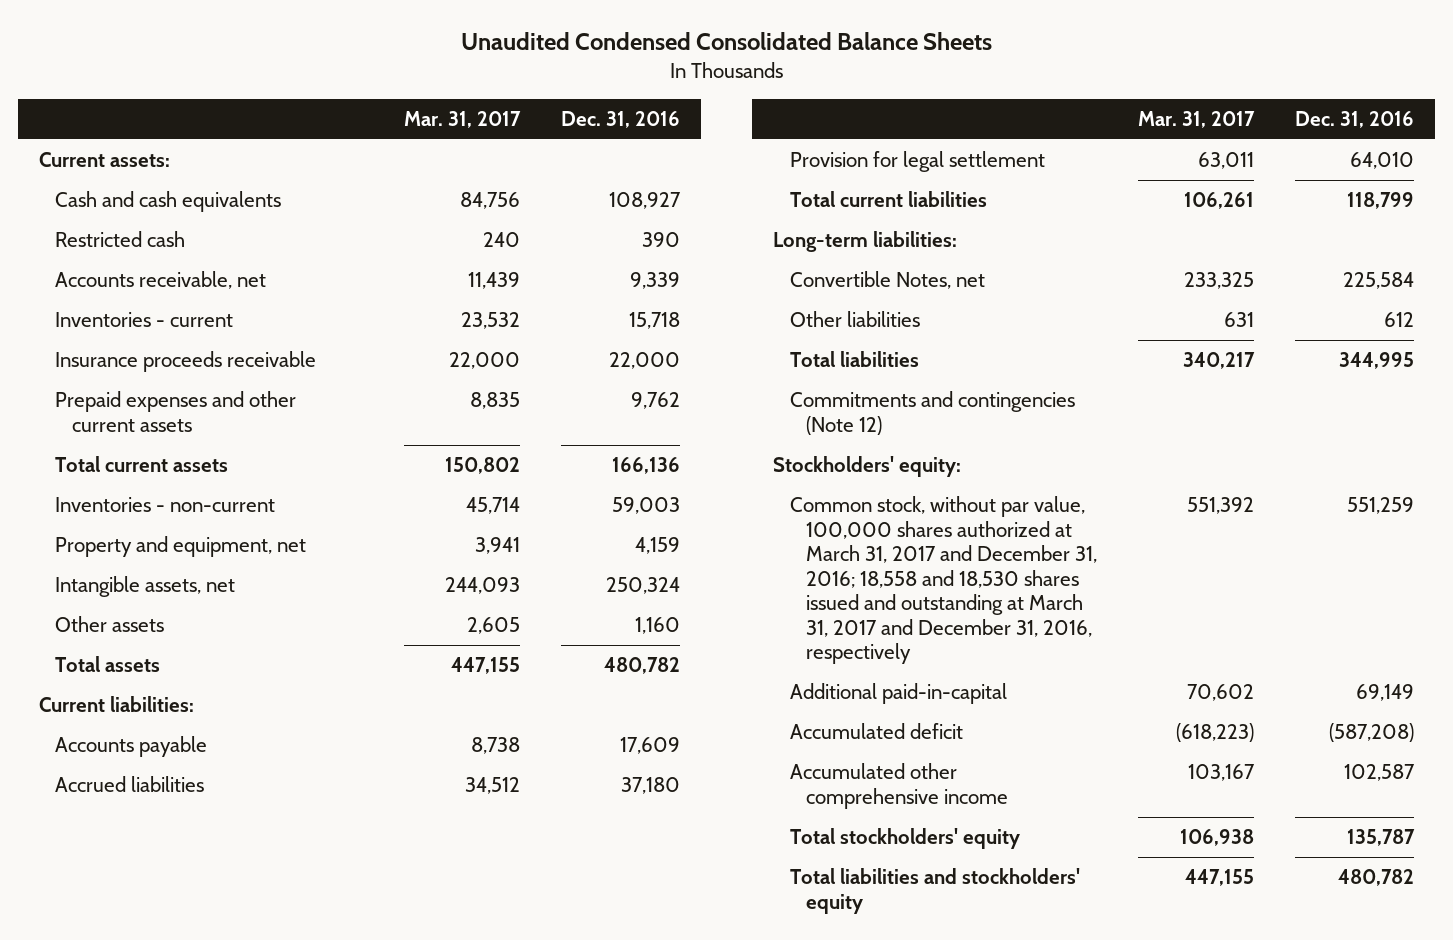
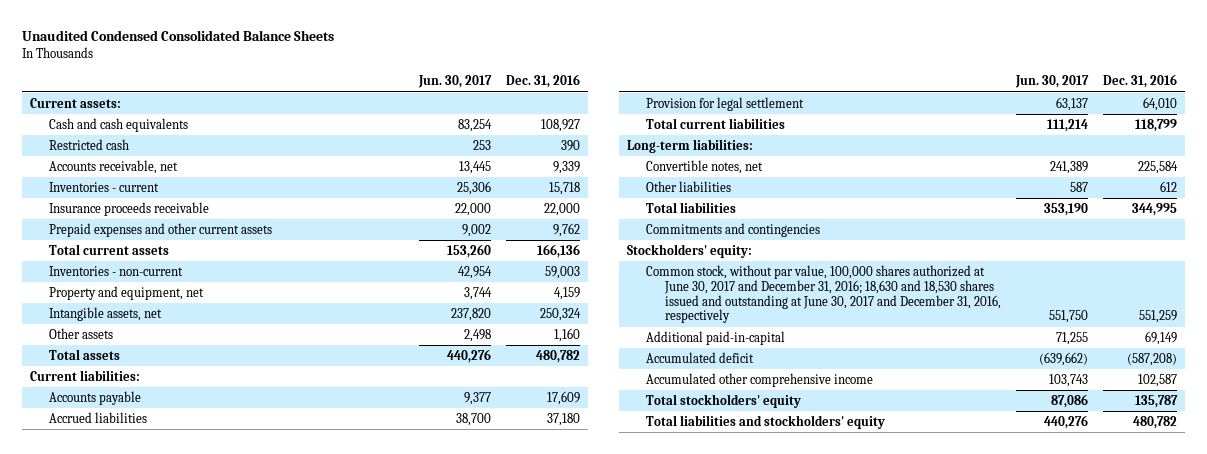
- | Mar. 31, 2017 | Dec. 31, 2016
+ | Jun. 30, 2017 | Dec. 31, 2016
- Convertible Notes, net | 233,325 | 225,584
+ Convertible notes, net | 241,389 | 225,584
- Commitments and contingencies (Note 12)
+ Commitments and contingencies
- Common stock, without par value, 100,000 shares authorized at March 31, 2017 and December 31, 2016; 18,558 and 18,530 shares issued and outstanding at March 31, 2017 and December 31, 2016, respectively | 551,392 | 551,259
+ Common stock, without par value, 100,000 shares authorized at June 30, 2017 and December 31, 2016; 18,630 and 18,530 shares issued and outstanding at June 30, 2017 and December 31, 2016, respectively | 551,750 | 551,259

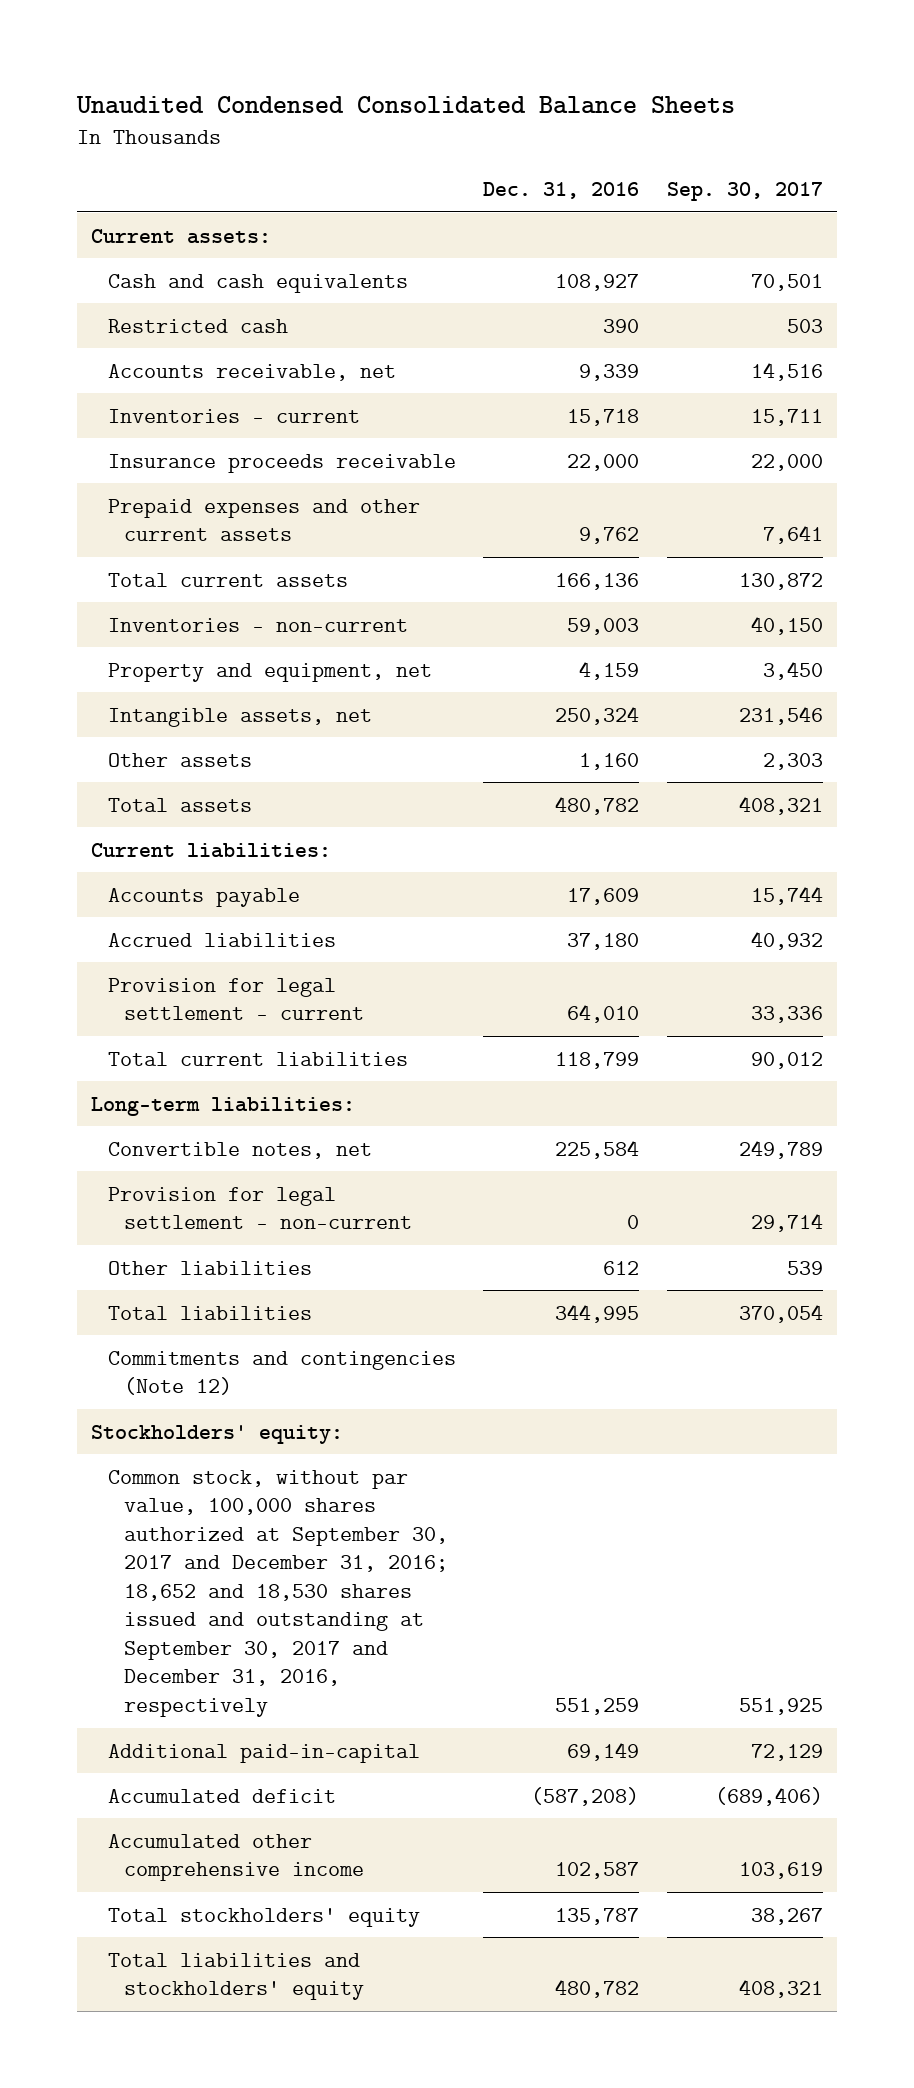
- | Jun. 30, 2017 | Dec. 31, 2016
+ | Dec. 31, 2016 | Sep. 30, 2017
- Provision for legal settlement | 63,137 | 64,010
+ Provision for legal settlement - current | 64,010 | 33,336
+ Provision for legal settlement - non-current | 0 | 29,714
- Commitments and contingencies
+ Commitments and contingencies (Note 12)
- Common stock, without par value, 100,000 shares authorized at June 30, 2017 and December 31, 2016; 18,630 and 18,530 shares issued and outstanding at June 30, 2017 and December 31, 2016, respectively | 551,750 | 551,259
+ Common stock, without par value, 100,000 shares authorized at September 30, 2017 and December 31, 2016; 18,652 and 18,530 shares issued and outstanding at September 30, 2017 and December 31, 2016, respectively | 551,259 | 551,925

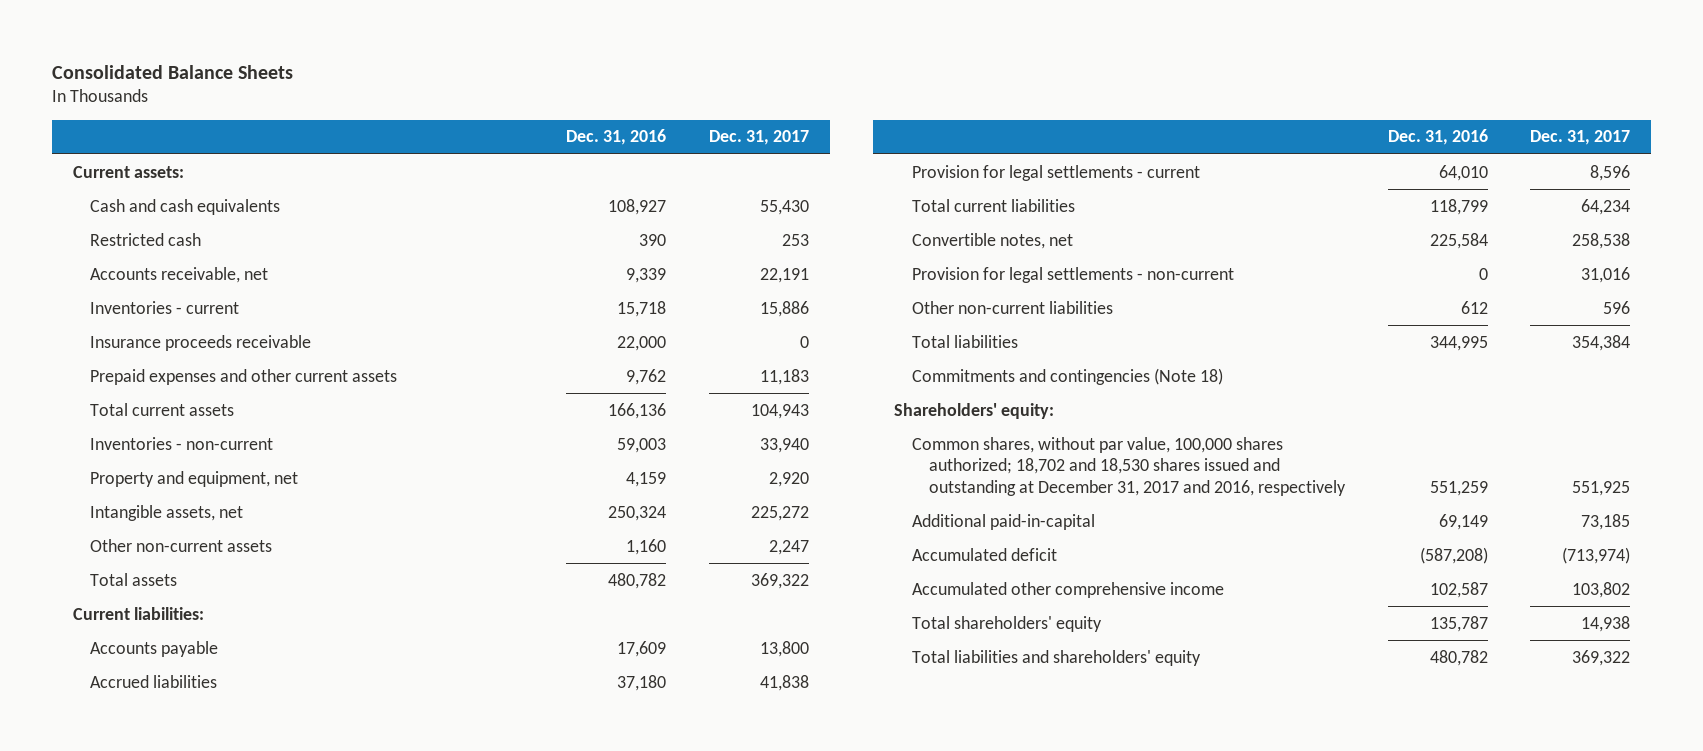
- Unaudited Condensed Consolidated Balance Sheets
+ Consolidated Balance Sheets
- | Dec. 31, 2016 | Sep. 30, 2017
+ | Dec. 31, 2016 | Dec. 31, 2017
- Other assets | 1,160 | 2,303
+ Other non-current assets | 1,160 | 2,247
- Provision for legal settlement - current | 64,010 | 33,336
+ Provision for legal settlements - current | 64,010 | 8,596
- Long-term liabilities:
- Provision for legal settlement - non-current | 0 | 29,714
- Other liabilities | 612 | 539
+ Provision for legal settlements - non-current | 0 | 31,016
+ Other non-current liabilities | 612 | 596
- Commitments and contingencies (Note 12)
- Stockholders' equity:
- Common stock, without par value, 100,000 shares authorized at September 30, 2017 and December 31, 2016; 18,652 and 18,530 shares issued and outstanding at September 30, 2017 and December 31, 2016, respectively | 551,259 | 551,925
+ Commitments and contingencies (Note 18)
+ Shareholders' equity:
+ Common shares, without par value, 100,000 shares authorized; 18,702 and 18,530 shares issued and outstanding at December 31, 2017 and 2016, respectively | 551,259 | 551,925
- Total stockholders' equity | 135,787 | 38,267
- Total liabilities and stockholders' equity | 480,782 | 408,321
+ Total shareholders' equity | 135,787 | 14,938
+ Total liabilities and shareholders' equity | 480,782 | 369,322

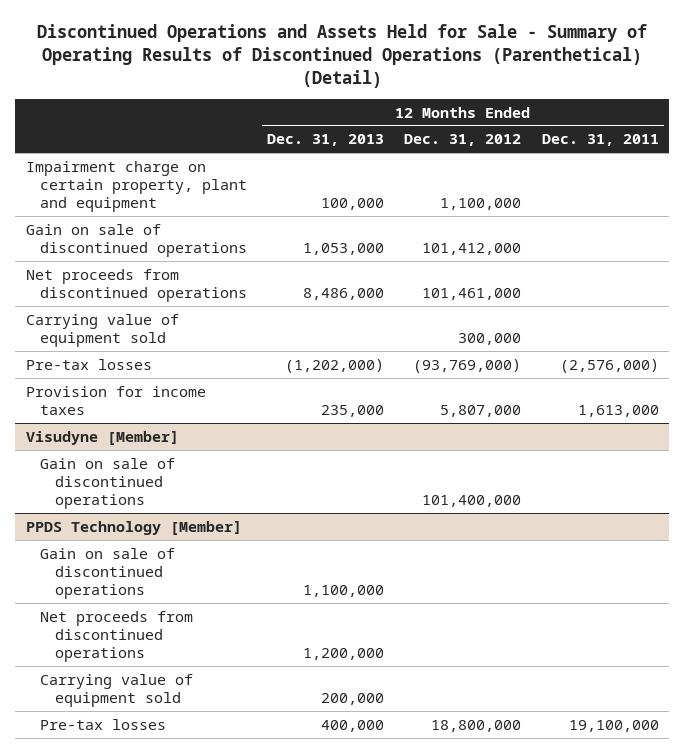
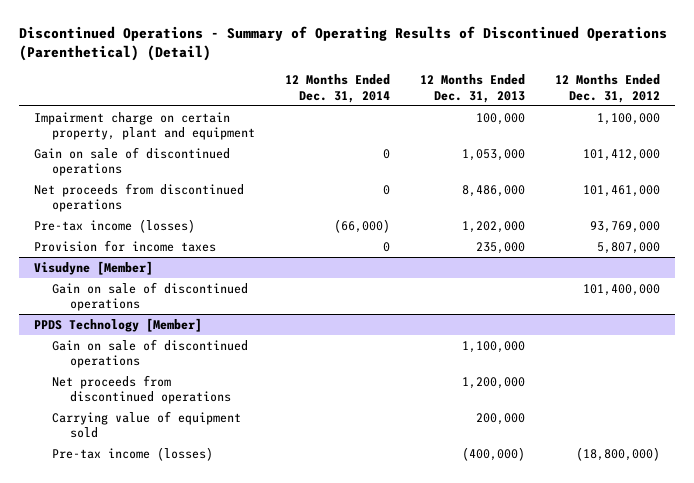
- Discontinued Operations and Assets Held for Sale - Summary of Operating Results of Discontinued Operations (Parenthetical) (Detail)
+ Discontinued Operations - Summary of Operating Results of Discontinued Operations (Parenthetical) (Detail)
- | 12 Months Ended Dec. 31, 2013 | 12 Months Ended Dec. 31, 2012 | 12 Months Ended Dec. 31, 2011
+ | 12 Months Ended Dec. 31, 2014 | 12 Months Ended Dec. 31, 2013 | 12 Months Ended Dec. 31, 2012
- Carrying value of equipment sold | | 300,000 |
- Pre-tax losses | (1,202,000) | (93,769,000) | (2,576,000)
+ Pre-tax income (losses) | (66,000) | 1,202,000 | 93,769,000
@ PPDS Technology [Member]
- Pre-tax losses | 400,000 | 18,800,000 | 19,100,000
+ Pre-tax income (losses) | | (400,000) | (18,800,000)

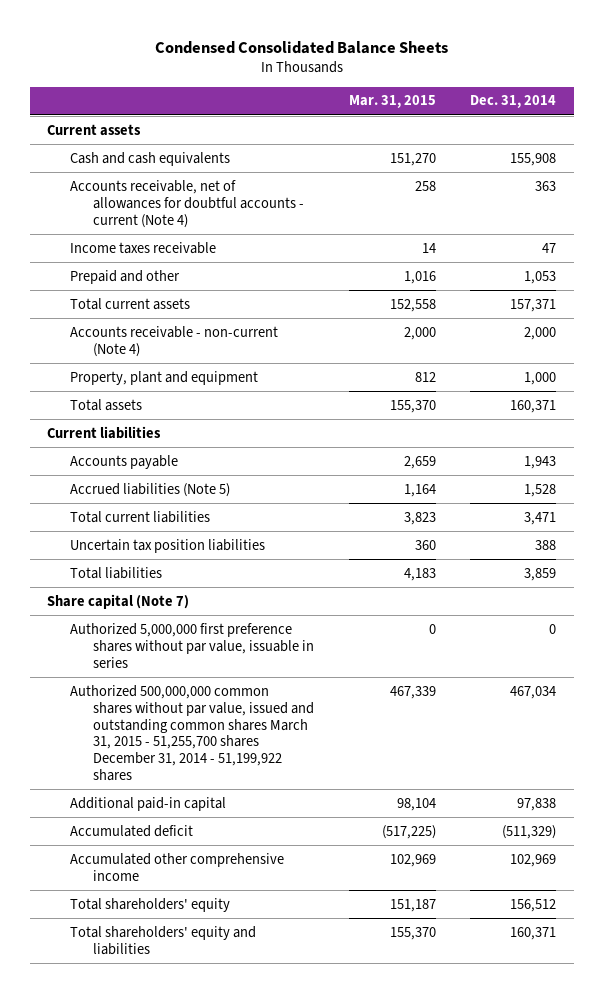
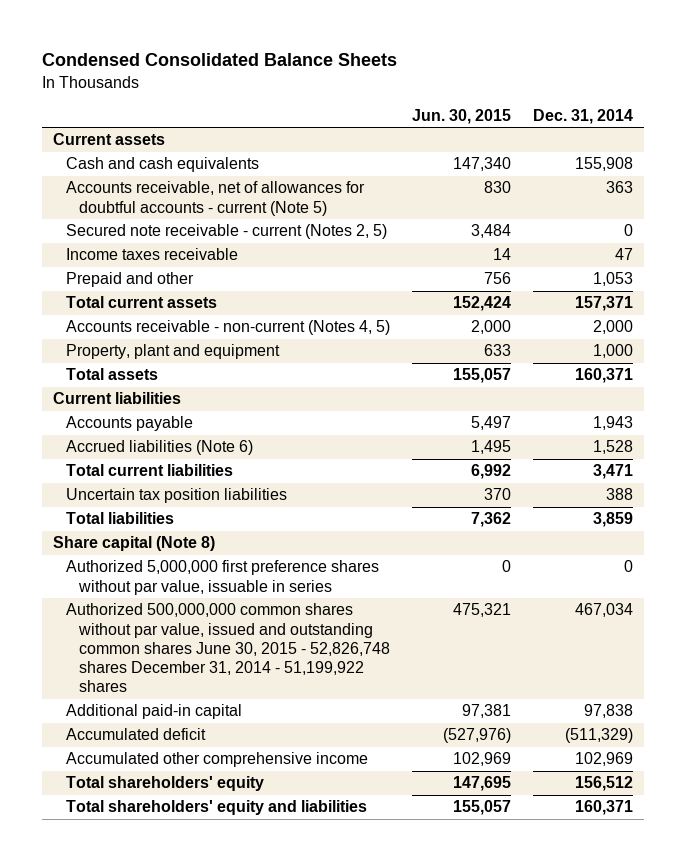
- | Mar. 31, 2015 | Dec. 31, 2014
+ | Jun. 30, 2015 | Dec. 31, 2014
- Accounts receivable, net of allowances for doubtful accounts - current (Note 4) | 258 | 363
+ Accounts receivable, net of allowances for doubtful accounts - current (Note 5) | 830 | 363
+ Secured note receivable - current (Notes 2, 5) | 3,484 | 0
- Accounts receivable - non-current (Note 4) | 2,000 | 2,000
+ Accounts receivable - non-current (Notes 4, 5) | 2,000 | 2,000
- Accrued liabilities (Note 5) | 1,164 | 1,528
+ Accrued liabilities (Note 6) | 1,495 | 1,528
- Share capital (Note 7)
+ Share capital (Note 8)
- Authorized 500,000,000 common shares without par value, issued and outstanding common shares March 31, 2015 - 51,255,700 shares December 31, 2014 - 51,199,922 shares | 467,339 | 467,034
+ Authorized 500,000,000 common shares without par value, issued and outstanding common shares June 30, 2015 - 52,826,748 shares December 31, 2014 - 51,199,922 shares | 475,321 | 467,034

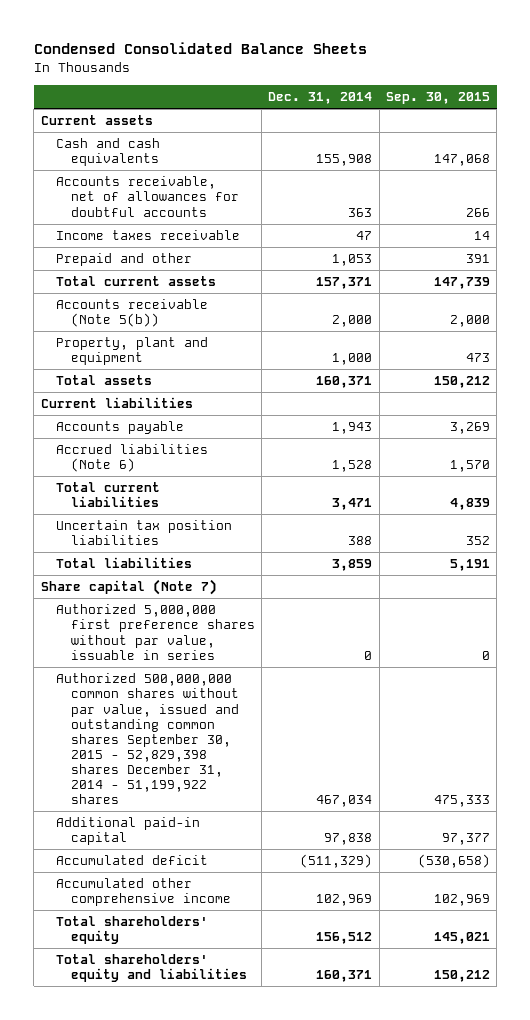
- | Jun. 30, 2015 | Dec. 31, 2014
+ | Dec. 31, 2014 | Sep. 30, 2015
- Accounts receivable, net of allowances for doubtful accounts - current (Note 5) | 830 | 363
- Secured note receivable - current (Notes 2, 5) | 3,484 | 0
+ Accounts receivable, net of allowances for doubtful accounts | 363 | 266
- Accounts receivable - non-current (Notes 4, 5) | 2,000 | 2,000
+ Accounts receivable (Note 5(b)) | 2,000 | 2,000
- Share capital (Note 8)
+ Share capital (Note 7)
- Authorized 500,000,000 common shares without par value, issued and outstanding common shares June 30, 2015 - 52,826,748 shares December 31, 2014 - 51,199,922 shares | 475,321 | 467,034
+ Authorized 500,000,000 common shares without par value, issued and outstanding common shares September 30, 2015 - 52,829,398 shares December 31, 2014 - 51,199,922 shares | 467,034 | 475,333

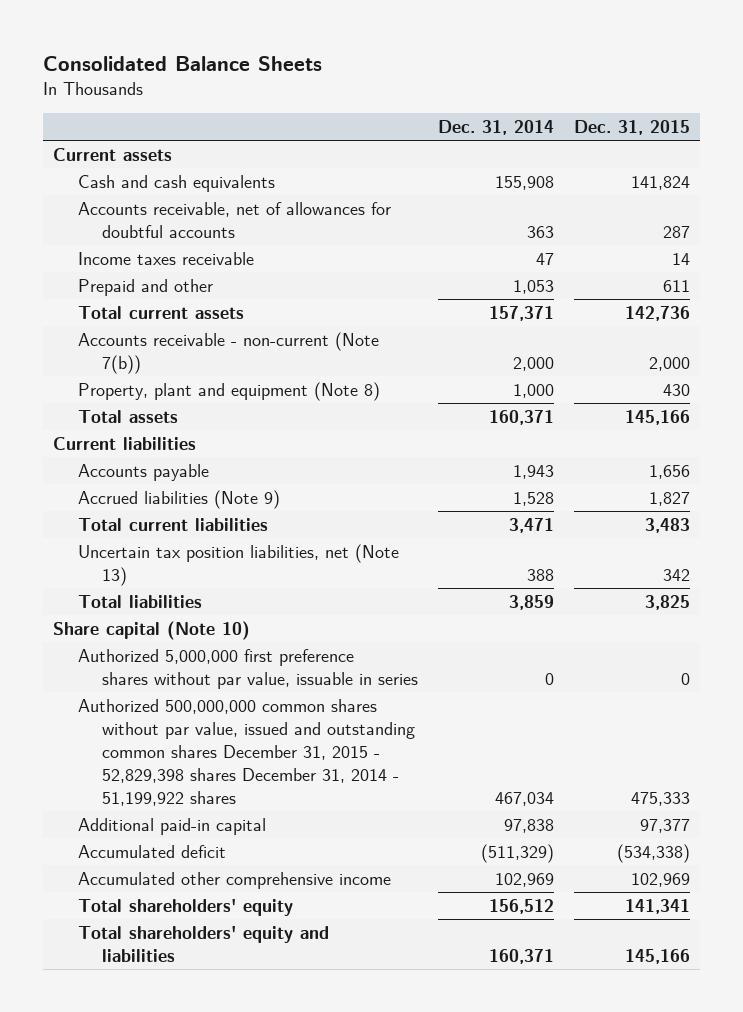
- Condensed Consolidated Balance Sheets
+ Consolidated Balance Sheets
- | Dec. 31, 2014 | Sep. 30, 2015
+ | Dec. 31, 2014 | Dec. 31, 2015
- Accounts receivable (Note 5(b)) | 2,000 | 2,000
- Property, plant and equipment | 1,000 | 473
+ Accounts receivable - non-current (Note 7(b)) | 2,000 | 2,000
+ Property, plant and equipment (Note 8) | 1,000 | 430
- Accrued liabilities (Note 6) | 1,528 | 1,570
+ Accrued liabilities (Note 9) | 1,528 | 1,827
- Uncertain tax position liabilities | 388 | 352
+ Uncertain tax position liabilities, net (Note 13) | 388 | 342
- Share capital (Note 7)
+ Share capital (Note 10)
- Authorized 500,000,000 common shares without par value, issued and outstanding common shares September 30, 2015 - 52,829,398 shares December 31, 2014 - 51,199,922 shares | 467,034 | 475,333
+ Authorized 500,000,000 common shares without par value, issued and outstanding common shares December 31, 2015 - 52,829,398 shares December 31, 2014 - 51,199,922 shares | 467,034 | 475,333

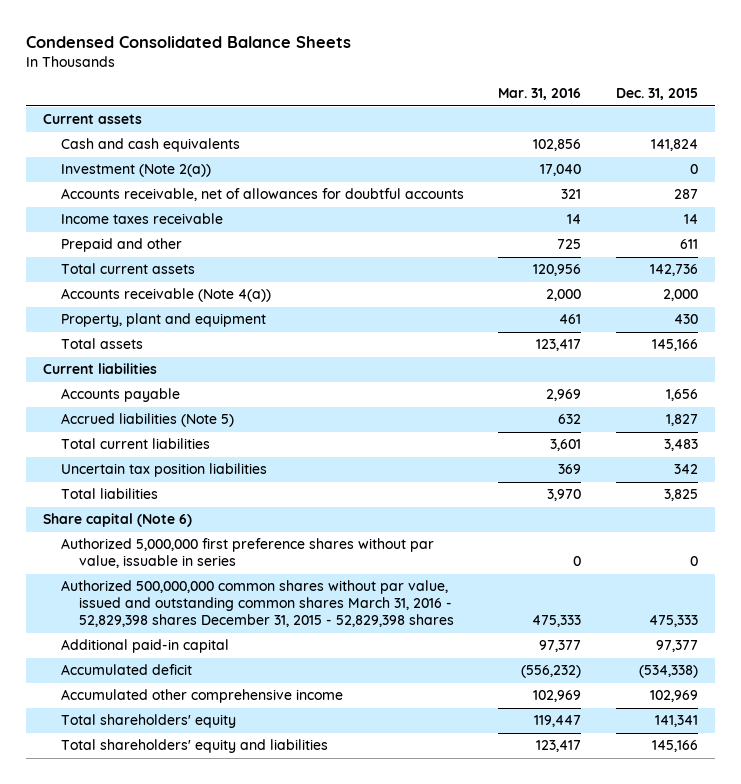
- Consolidated Balance Sheets
+ Condensed Consolidated Balance Sheets
- | Dec. 31, 2014 | Dec. 31, 2015
+ | Mar. 31, 2016 | Dec. 31, 2015
+ Investment (Note 2(a)) | 17,040 | 0
- Accounts receivable - non-current (Note 7(b)) | 2,000 | 2,000
- Property, plant and equipment (Note 8) | 1,000 | 430
+ Accounts receivable (Note 4(a)) | 2,000 | 2,000
+ Property, plant and equipment | 461 | 430
- Accrued liabilities (Note 9) | 1,528 | 1,827
+ Accrued liabilities (Note 5) | 632 | 1,827
- Uncertain tax position liabilities, net (Note 13) | 388 | 342
+ Uncertain tax position liabilities | 369 | 342
- Share capital (Note 10)
+ Share capital (Note 6)
- Authorized 500,000,000 common shares without par value, issued and outstanding common shares December 31, 2015 - 52,829,398 shares December 31, 2014 - 51,199,922 shares | 467,034 | 475,333
+ Authorized 500,000,000 common shares without par value, issued and outstanding common shares March 31, 2016 - 52,829,398 shares December 31, 2015 - 52,829,398 shares | 475,333 | 475,333

